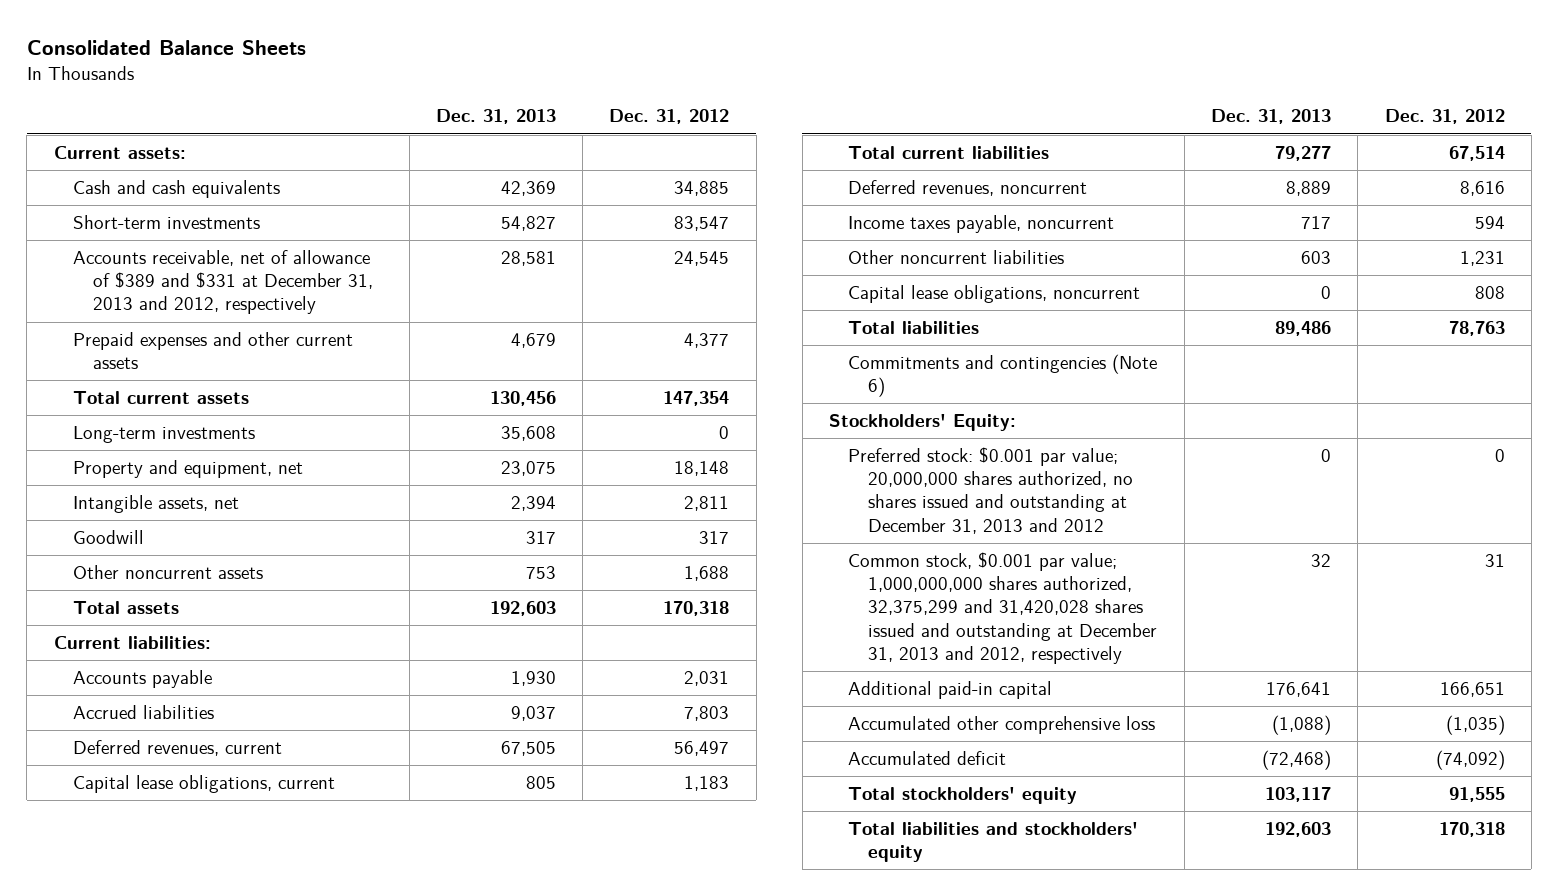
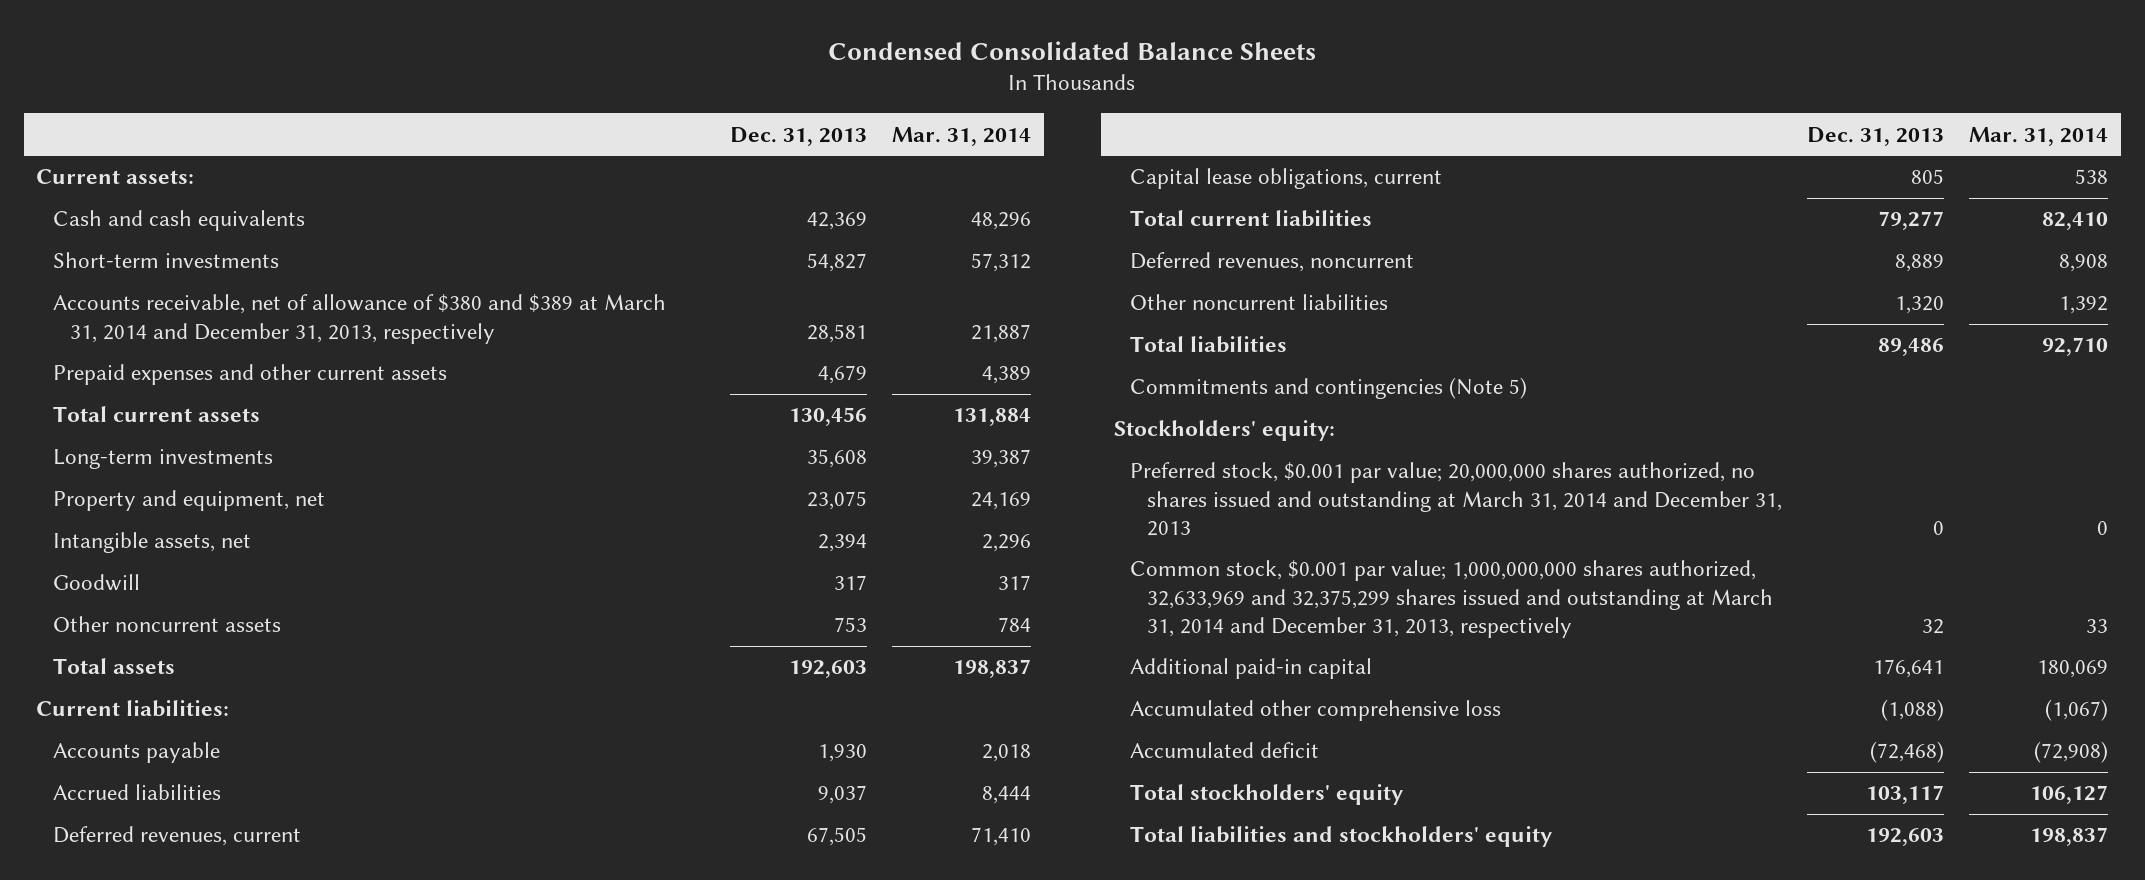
- Consolidated Balance Sheets
+ Condensed Consolidated Balance Sheets
- | Dec. 31, 2013 | Dec. 31, 2012
+ | Dec. 31, 2013 | Mar. 31, 2014
- Accounts receivable, net of allowance of $389 and $331 at December 31, 2013 and 2012, respectively | 28,581 | 24,545
+ Accounts receivable, net of allowance of $380 and $389 at March 31, 2014 and December 31, 2013, respectively | 28,581 | 21,887
- Income taxes payable, noncurrent | 717 | 594
- Other noncurrent liabilities | 603 | 1,231
- Capital lease obligations, noncurrent | 0 | 808
+ Other noncurrent liabilities | 1,320 | 1,392
- Commitments and contingencies (Note 6)
- Stockholders' Equity:
- Preferred stock: $0.001 par value; 20,000,000 shares authorized, no shares issued and outstanding at December 31, 2013 and 2012 | 0 | 0
- Common stock, $0.001 par value; 1,000,000,000 shares authorized, 32,375,299 and 31,420,028 shares issued and outstanding at December 31, 2013 and 2012, respectively | 32 | 31
+ Commitments and contingencies (Note 5)
+ Stockholders' equity:
+ Preferred stock, $0.001 par value; 20,000,000 shares authorized, no shares issued and outstanding at March 31, 2014 and December 31, 2013 | 0 | 0
+ Common stock, $0.001 par value; 1,000,000,000 shares authorized, 32,633,969 and 32,375,299 shares issued and outstanding at March 31, 2014 and December 31, 2013, respectively | 32 | 33

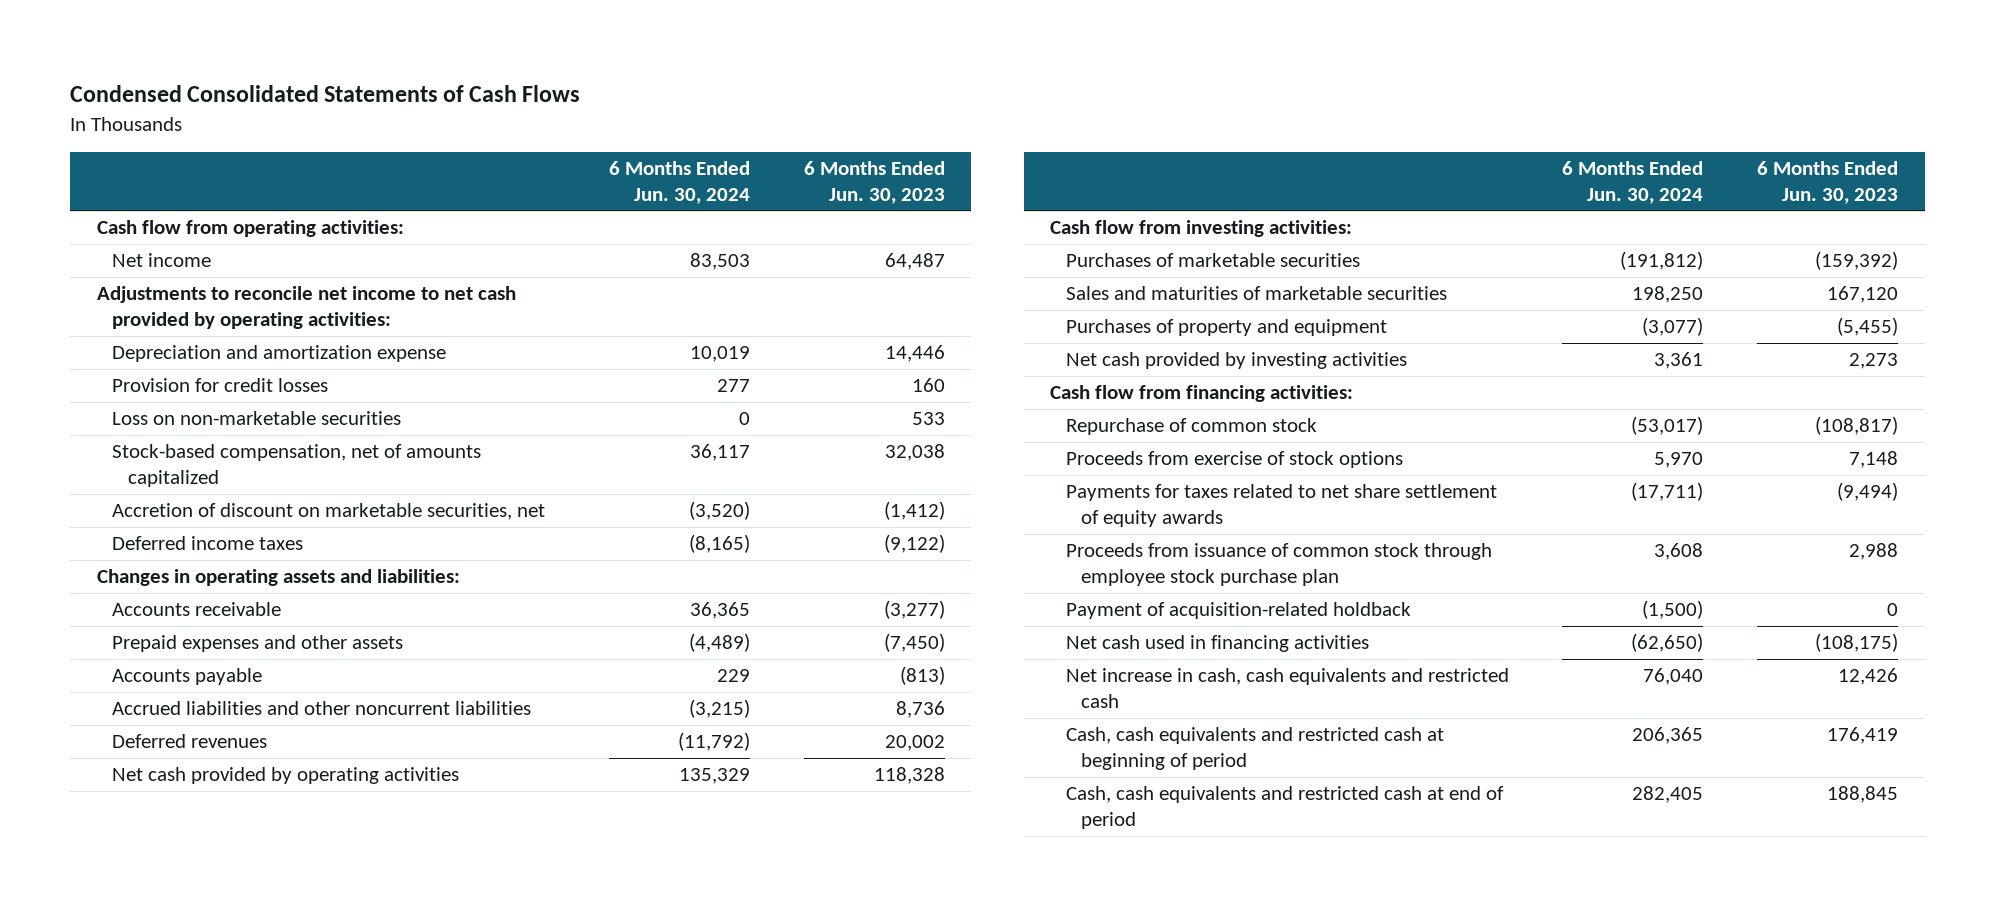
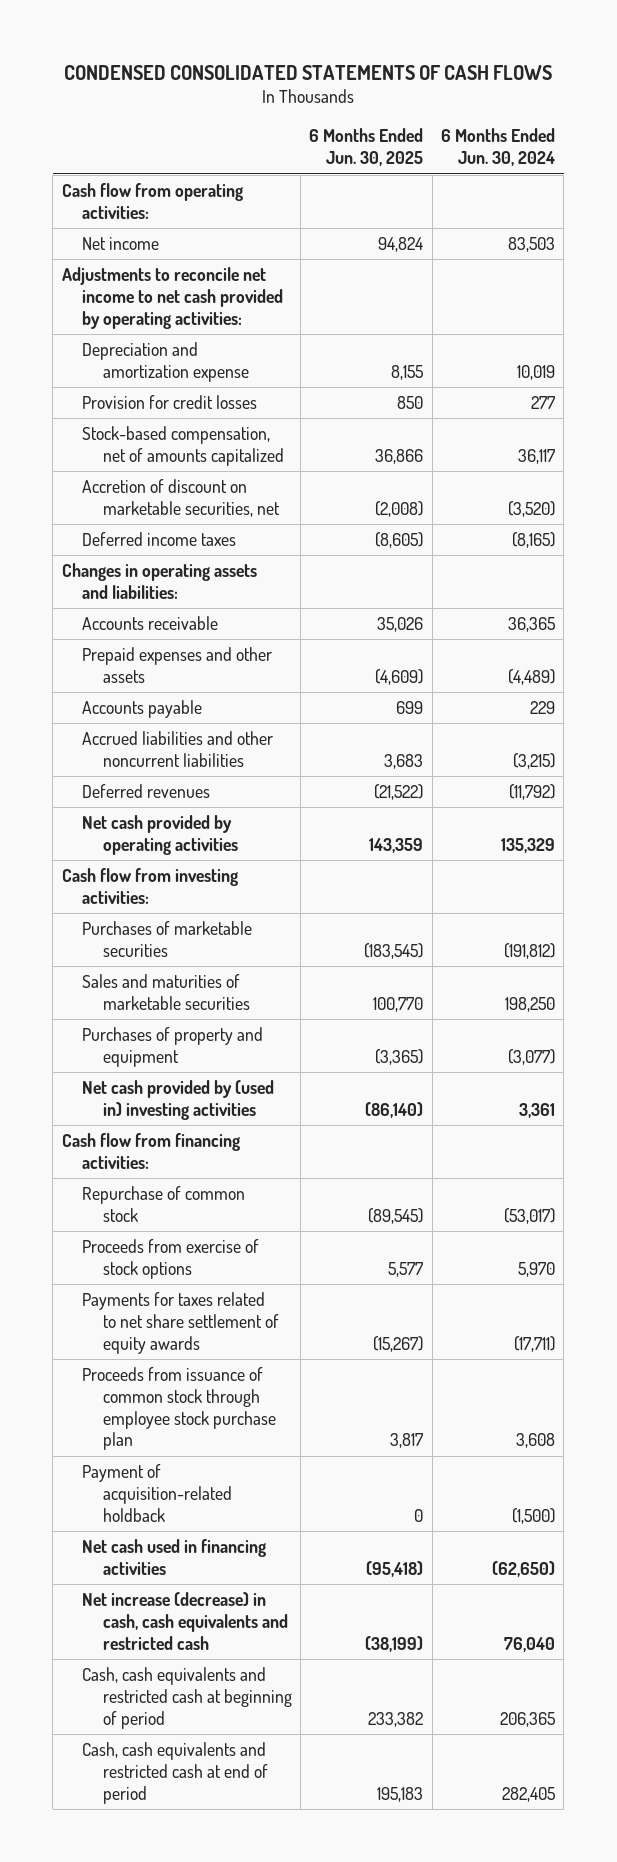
- Condensed Consolidated Statements of Cash Flows
+ CONDENSED CONSOLIDATED STATEMENTS OF CASH FLOWS
- | 6 Months Ended Jun. 30, 2024 | 6 Months Ended Jun. 30, 2023
+ | 6 Months Ended Jun. 30, 2025 | 6 Months Ended Jun. 30, 2024
- Loss on non-marketable securities | 0 | 533
- Net cash provided by investing activities | 3,361 | 2,273
+ Net cash provided by (used in) investing activities | (86,140) | 3,361
- Net increase in cash, cash equivalents and restricted cash | 76,040 | 12,426
+ Net increase (decrease) in cash, cash equivalents and restricted cash | (38,199) | 76,040

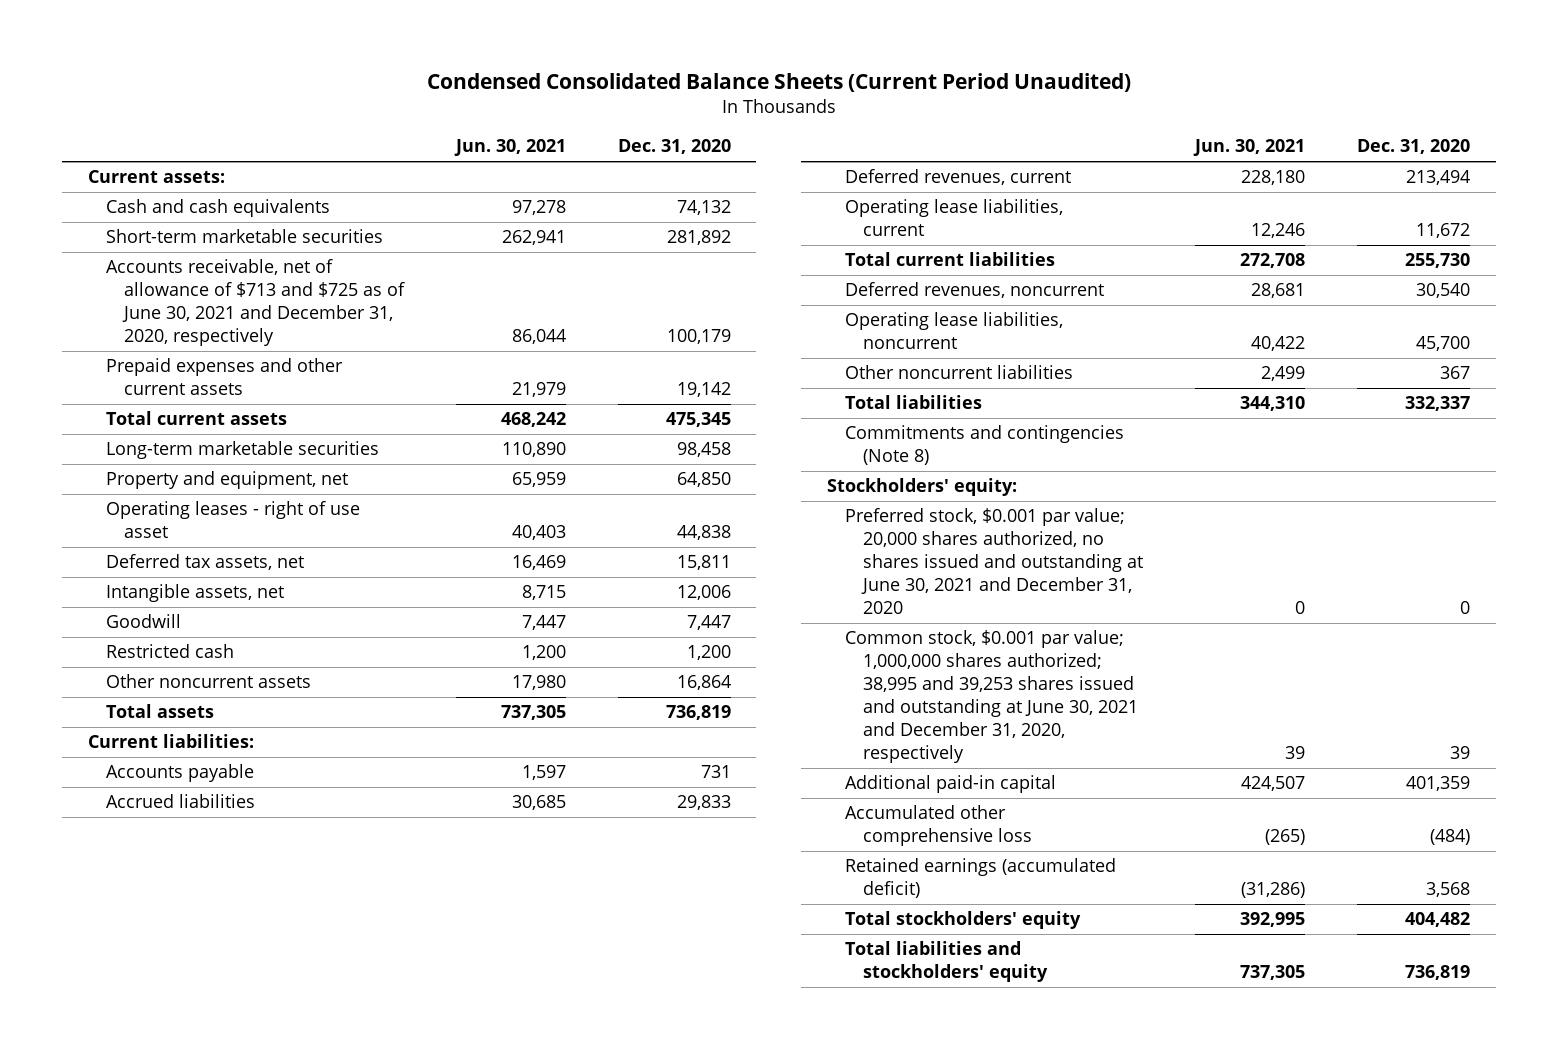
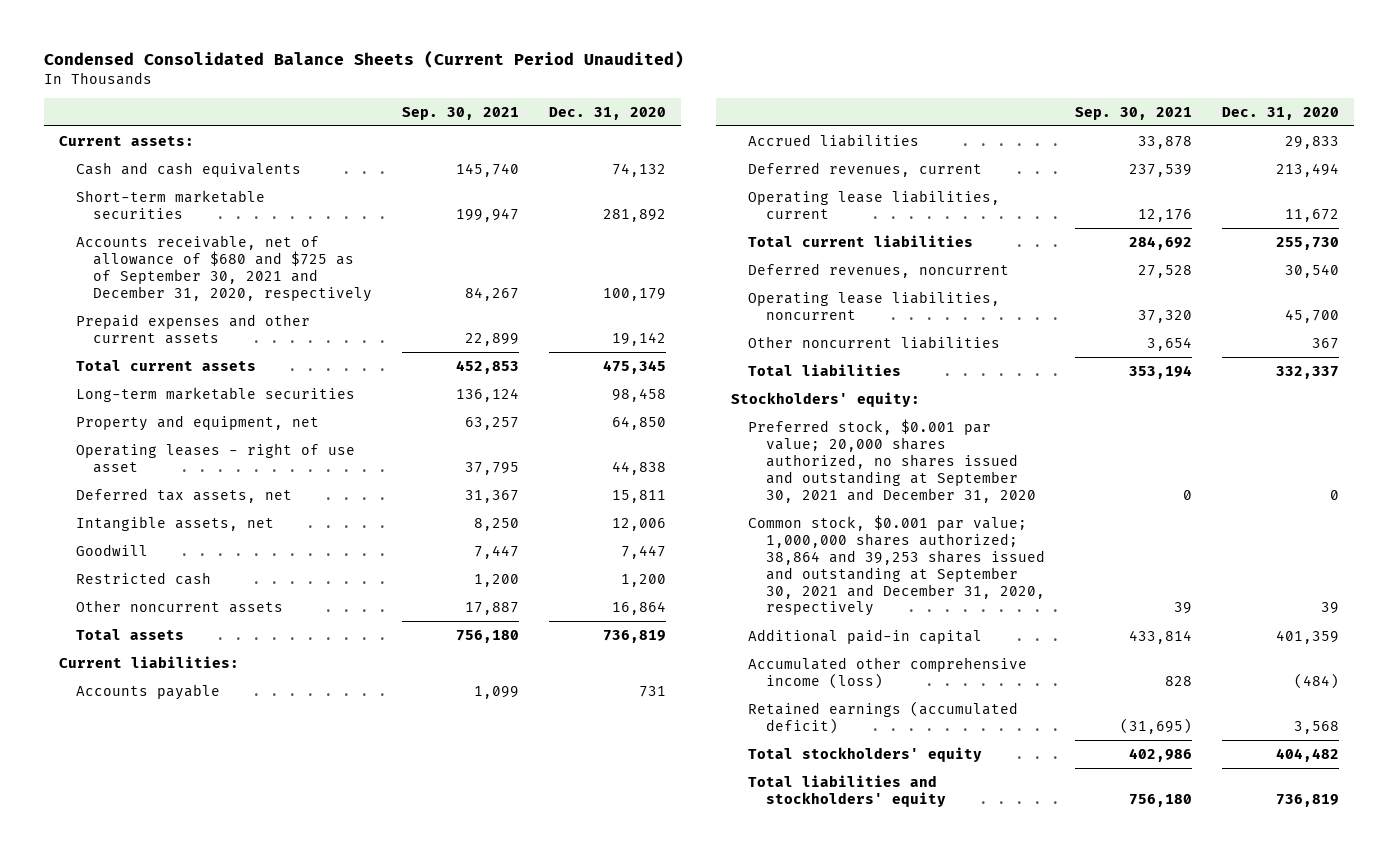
- | Jun. 30, 2021 | Dec. 31, 2020
+ | Sep. 30, 2021 | Dec. 31, 2020
- Accounts receivable, net of allowance of $713 and $725 as of June 30, 2021 and December 31, 2020, respectively | 86,044 | 100,179
+ Accounts receivable, net of allowance of $680 and $725 as of September 30, 2021 and December 31, 2020, respectively | 84,267 | 100,179
- Commitments and contingencies (Note 8)
- Preferred stock, $0.001 par value; 20,000 shares authorized, no shares issued and outstanding at June 30, 2021 and December 31, 2020 | 0 | 0
- Common stock, $0.001 par value; 1,000,000 shares authorized; 38,995 and 39,253 shares issued and outstanding at June 30, 2021 and December 31, 2020, respectively | 39 | 39
+ Preferred stock, $0.001 par value; 20,000 shares authorized, no shares issued and outstanding at September 30, 2021 and December 31, 2020 | 0 | 0
+ Common stock, $0.001 par value; 1,000,000 shares authorized; 38,864 and 39,253 shares issued and outstanding at September 30, 2021 and December 31, 2020, respectively | 39 | 39
- Accumulated other comprehensive loss | (265) | (484)
+ Accumulated other comprehensive income (loss) | 828 | (484)

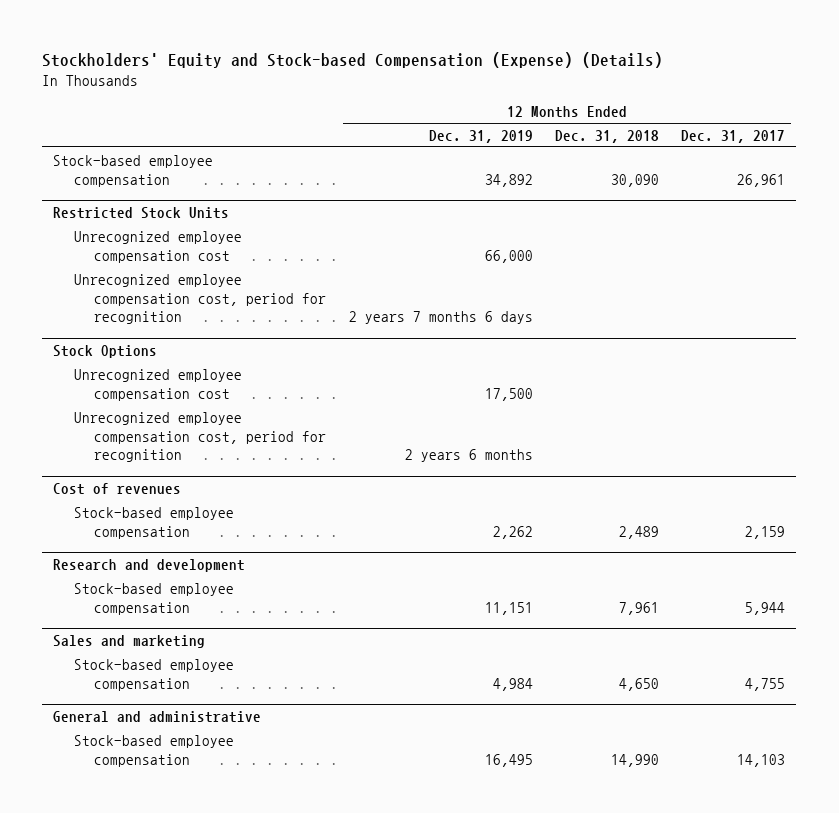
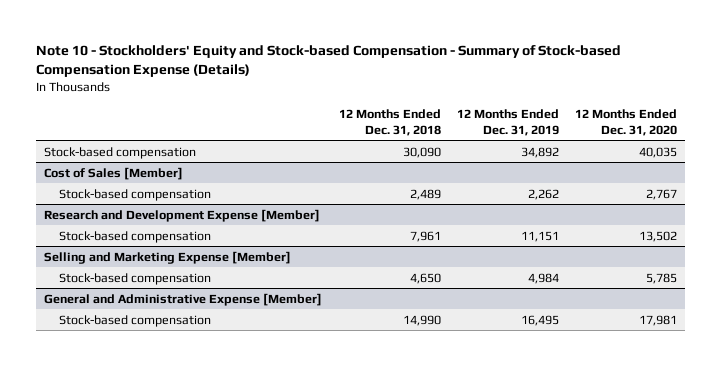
- Stockholders' Equity and Stock-based Compensation (Expense) (Details)
+ Note 10 - Stockholders' Equity and Stock-based Compensation - Summary of Stock-based Compensation Expense (Details)
- | 12 Months Ended Dec. 31, 2019 | 12 Months Ended Dec. 31, 2018 | 12 Months Ended Dec. 31, 2017
+ | 12 Months Ended Dec. 31, 2018 | 12 Months Ended Dec. 31, 2019 | 12 Months Ended Dec. 31, 2020
- Stock-based employee compensation | 34,892 | 30,090 | 26,961
- Restricted Stock Units
- Unrecognized employee compensation cost | 66,000 | |
- Unrecognized employee compensation cost, period for recognition | 2 years 7 months 6 days | |
- Stock Options
- Unrecognized employee compensation cost | 17,500 | |
- Unrecognized employee compensation cost, period for recognition | 2 years 6 months | |
- Cost of revenues
- Stock-based employee compensation | 2,262 | 2,489 | 2,159
- Research and development
- Stock-based employee compensation | 11,151 | 7,961 | 5,944
- Sales and marketing
- Stock-based employee compensation | 4,984 | 4,650 | 4,755
- General and administrative
- Stock-based employee compensation | 16,495 | 14,990 | 14,103
+ Stock-based compensation | 30,090 | 34,892 | 40,035
+ Cost of Sales [Member]
+ Stock-based compensation | 2,489 | 2,262 | 2,767
+ Research and Development Expense [Member]
+ Stock-based compensation | 7,961 | 11,151 | 13,502
+ Selling and Marketing Expense [Member]
+ Stock-based compensation | 4,650 | 4,984 | 5,785
+ General and Administrative Expense [Member]
+ Stock-based compensation | 14,990 | 16,495 | 17,981

